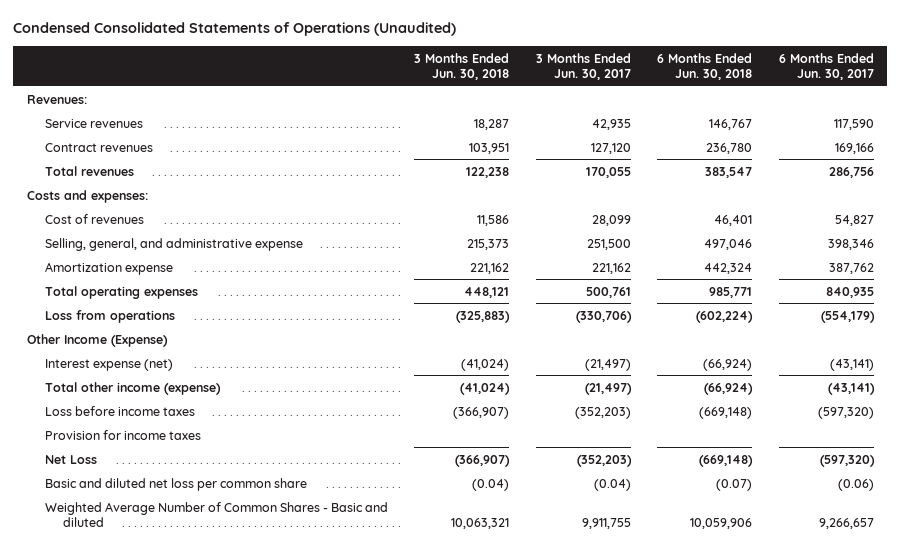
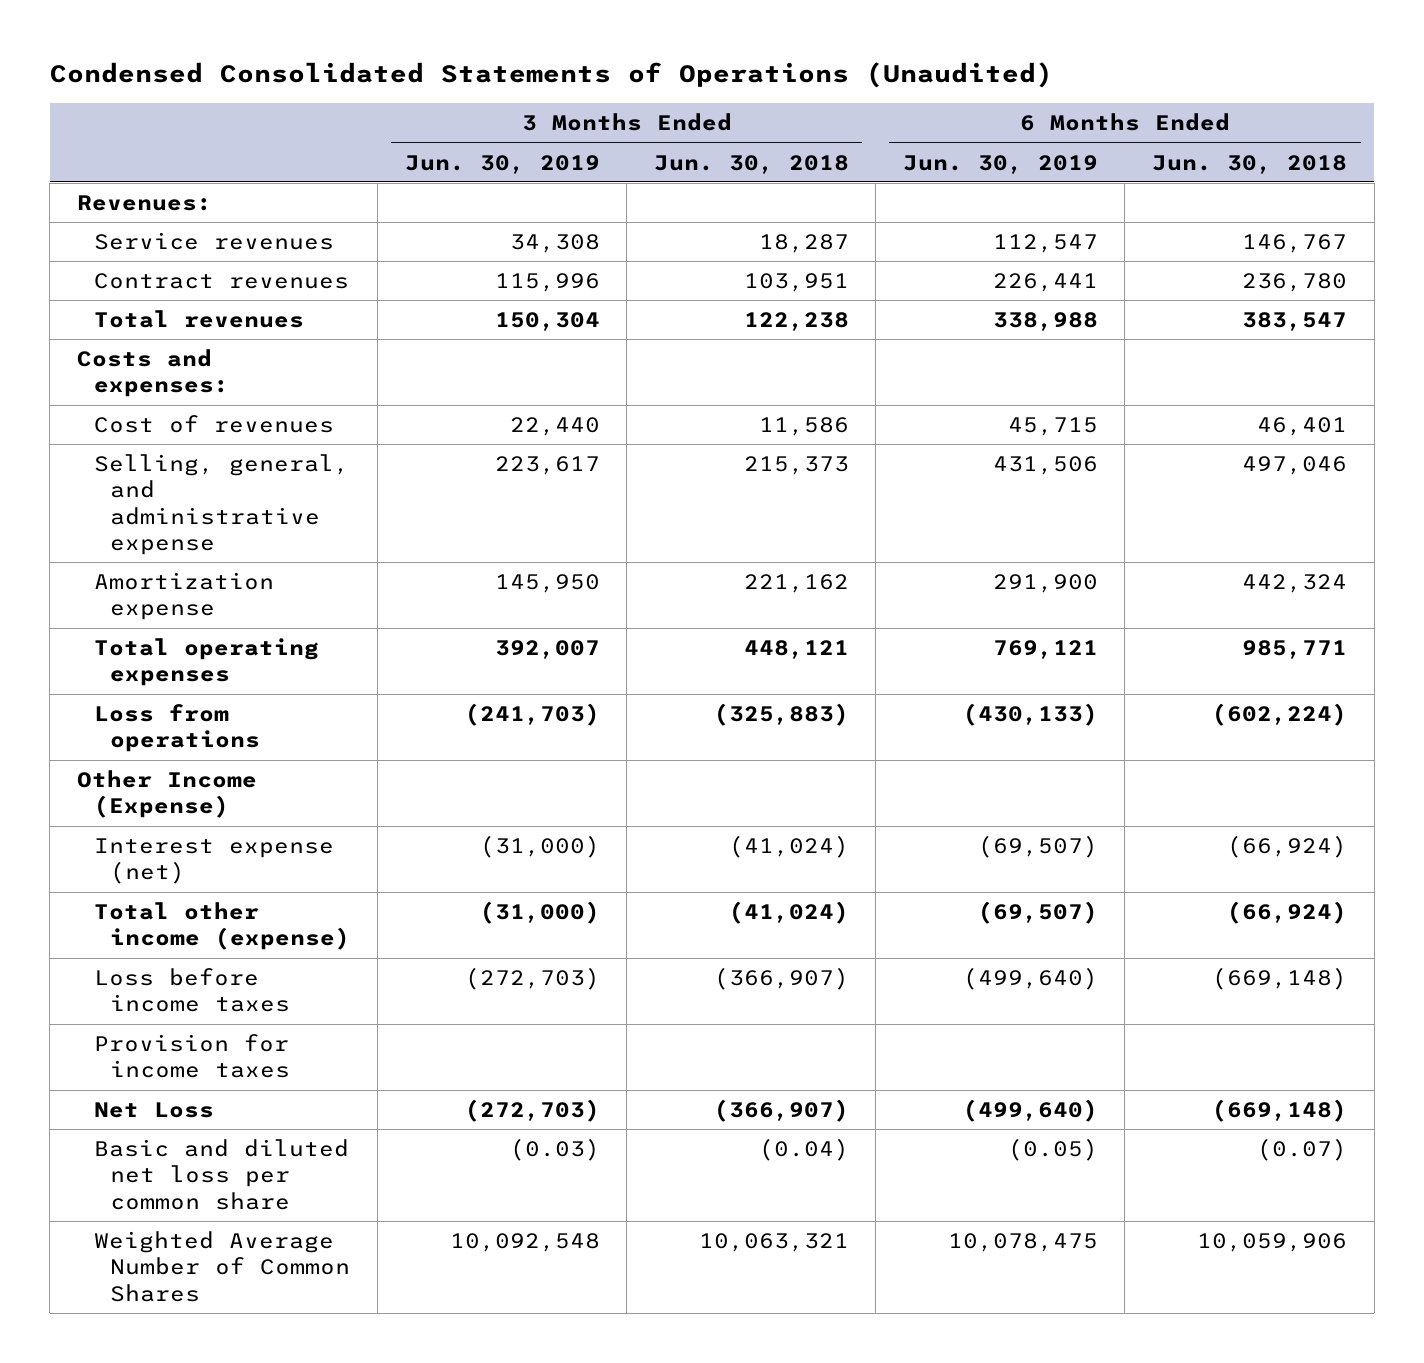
- | 3 Months Ended Jun. 30, 2018 | 3 Months Ended Jun. 30, 2017 | 6 Months Ended Jun. 30, 2018 | 6 Months Ended Jun. 30, 2017
+ | 3 Months Ended Jun. 30, 2019 | 3 Months Ended Jun. 30, 2018 | 6 Months Ended Jun. 30, 2019 | 6 Months Ended Jun. 30, 2018
- Weighted Average Number of Common Shares - Basic and diluted | 10,063,321 | 9,911,755 | 10,059,906 | 9,266,657
+ Weighted Average Number of Common Shares | 10,092,548 | 10,063,321 | 10,078,475 | 10,059,906

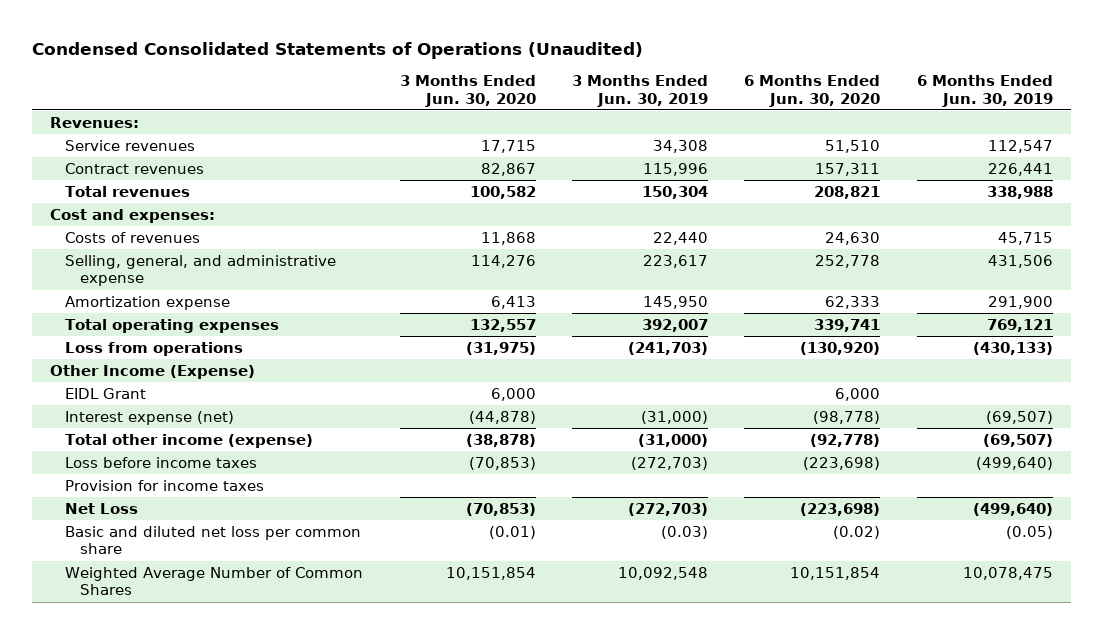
- | 3 Months Ended Jun. 30, 2019 | 3 Months Ended Jun. 30, 2018 | 6 Months Ended Jun. 30, 2019 | 6 Months Ended Jun. 30, 2018
+ | 3 Months Ended Jun. 30, 2020 | 3 Months Ended Jun. 30, 2019 | 6 Months Ended Jun. 30, 2020 | 6 Months Ended Jun. 30, 2019
- Costs and expenses:
- Cost of revenues | 22,440 | 11,586 | 45,715 | 46,401
+ Cost and expenses:
+ Costs of revenues | 11,868 | 22,440 | 24,630 | 45,715
+ EIDL Grant | 6,000 | | 6,000 |

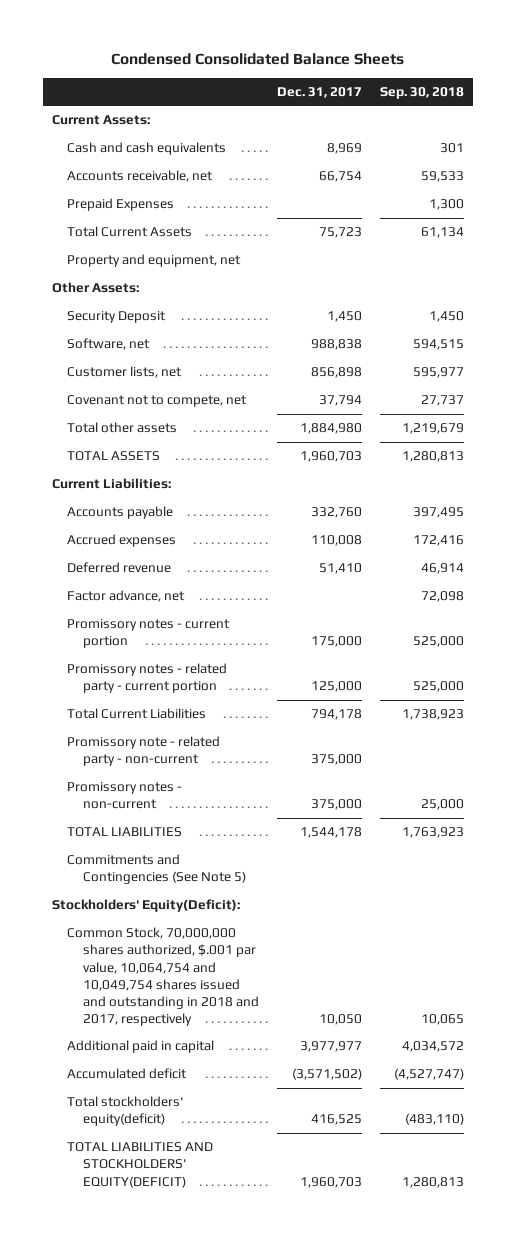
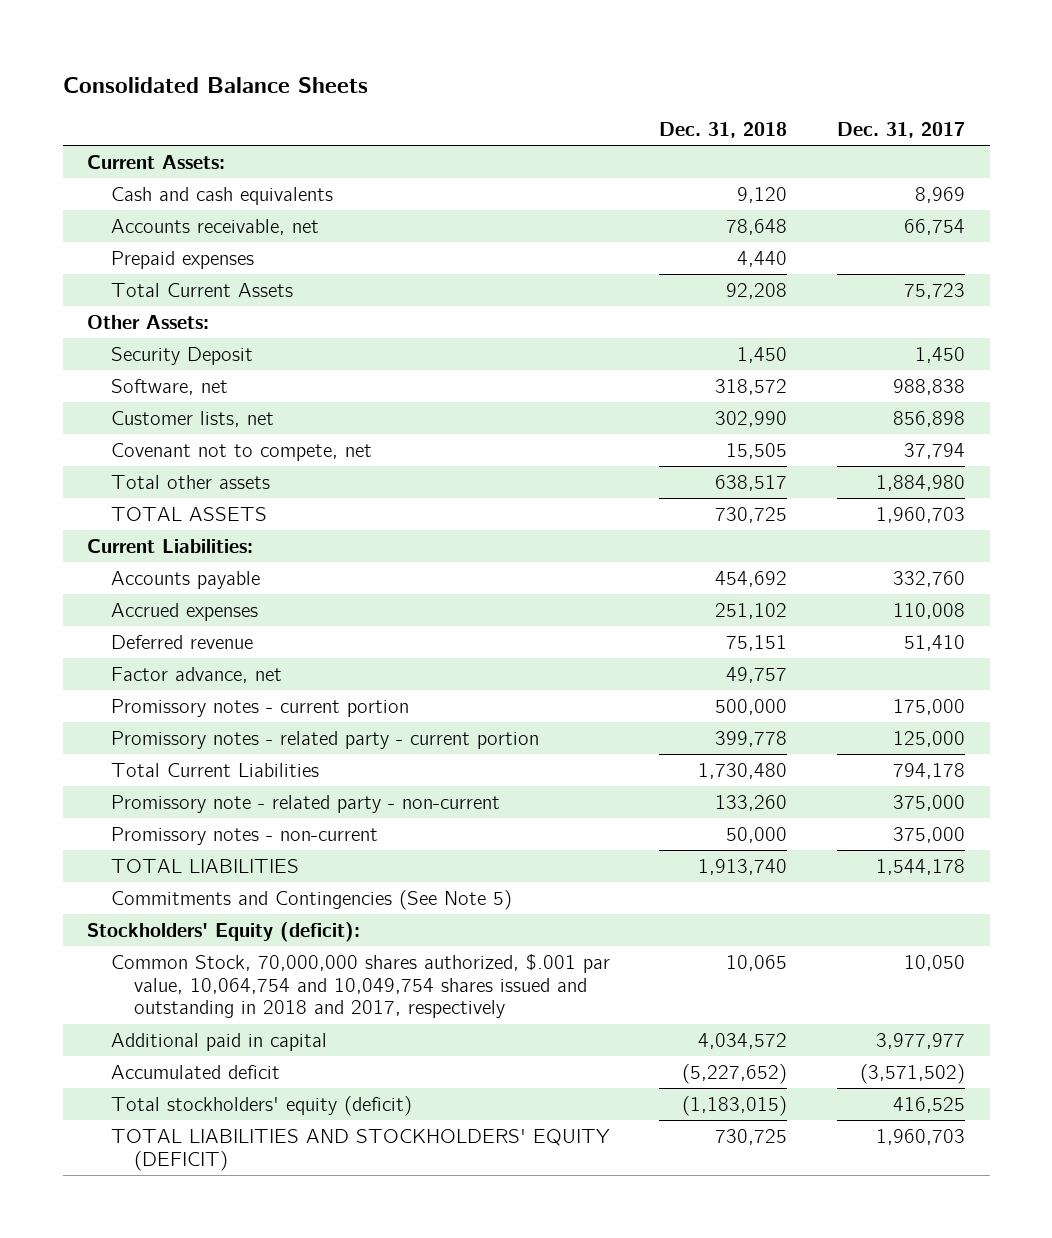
- Condensed Consolidated Balance Sheets
+ Consolidated Balance Sheets
- | Dec. 31, 2017 | Sep. 30, 2018
+ | Dec. 31, 2018 | Dec. 31, 2017
- Prepaid Expenses | | 1,300
+ Prepaid expenses | 4,440 |
- Property and equipment, net
- Stockholders' Equity(Deficit):
+ Stockholders' Equity (deficit):
- Total stockholders' equity(deficit) | 416,525 | (483,110)
- TOTAL LIABILITIES AND STOCKHOLDERS' EQUITY(DEFICIT) | 1,960,703 | 1,280,813
+ Total stockholders' equity (deficit) | (1,183,015) | 416,525
+ TOTAL LIABILITIES AND STOCKHOLDERS' EQUITY (DEFICIT) | 730,725 | 1,960,703

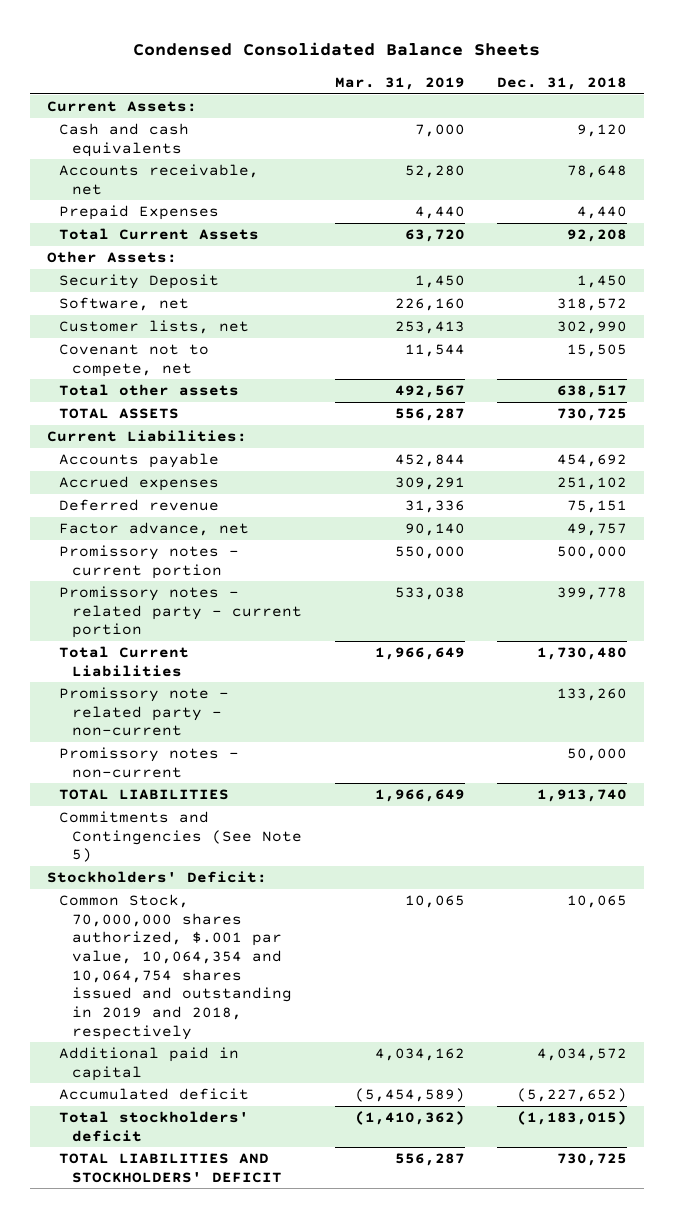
- Consolidated Balance Sheets
+ Condensed Consolidated Balance Sheets
- | Dec. 31, 2018 | Dec. 31, 2017
+ | Mar. 31, 2019 | Dec. 31, 2018
- Prepaid expenses | 4,440 |
+ Prepaid Expenses | 4,440 | 4,440
- Stockholders' Equity (deficit):
- Common Stock, 70,000,000 shares authorized, $.001 par value, 10,064,754 and 10,049,754 shares issued and outstanding in 2018 and 2017, respectively | 10,065 | 10,050
+ Stockholders' Deficit:
+ Common Stock, 70,000,000 shares authorized, $.001 par value, 10,064,354 and 10,064,754 shares issued and outstanding in 2019 and 2018, respectively | 10,065 | 10,065
- Total stockholders' equity (deficit) | (1,183,015) | 416,525
- TOTAL LIABILITIES AND STOCKHOLDERS' EQUITY (DEFICIT) | 730,725 | 1,960,703
+ Total stockholders' deficit | (1,410,362) | (1,183,015)
+ TOTAL LIABILITIES AND STOCKHOLDERS' DEFICIT | 556,287 | 730,725

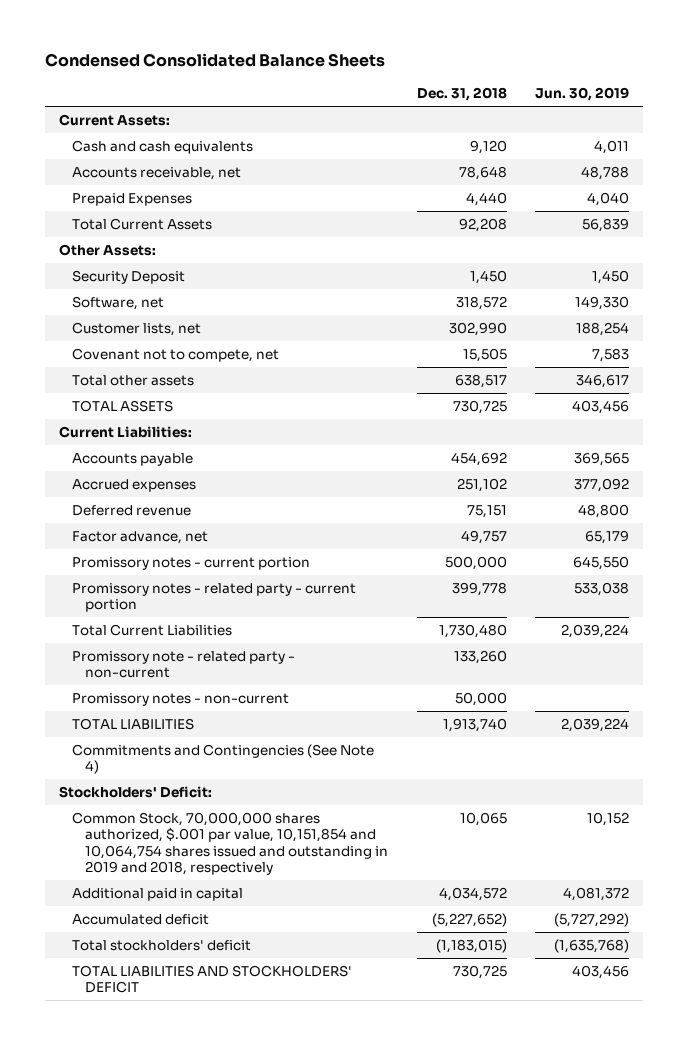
- | Mar. 31, 2019 | Dec. 31, 2018
+ | Dec. 31, 2018 | Jun. 30, 2019
- Commitments and Contingencies (See Note 5)
+ Commitments and Contingencies (See Note 4)
- Common Stock, 70,000,000 shares authorized, $.001 par value, 10,064,354 and 10,064,754 shares issued and outstanding in 2019 and 2018, respectively | 10,065 | 10,065
+ Common Stock, 70,000,000 shares authorized, $.001 par value, 10,151,854 and 10,064,754 shares issued and outstanding in 2019 and 2018, respectively | 10,065 | 10,152

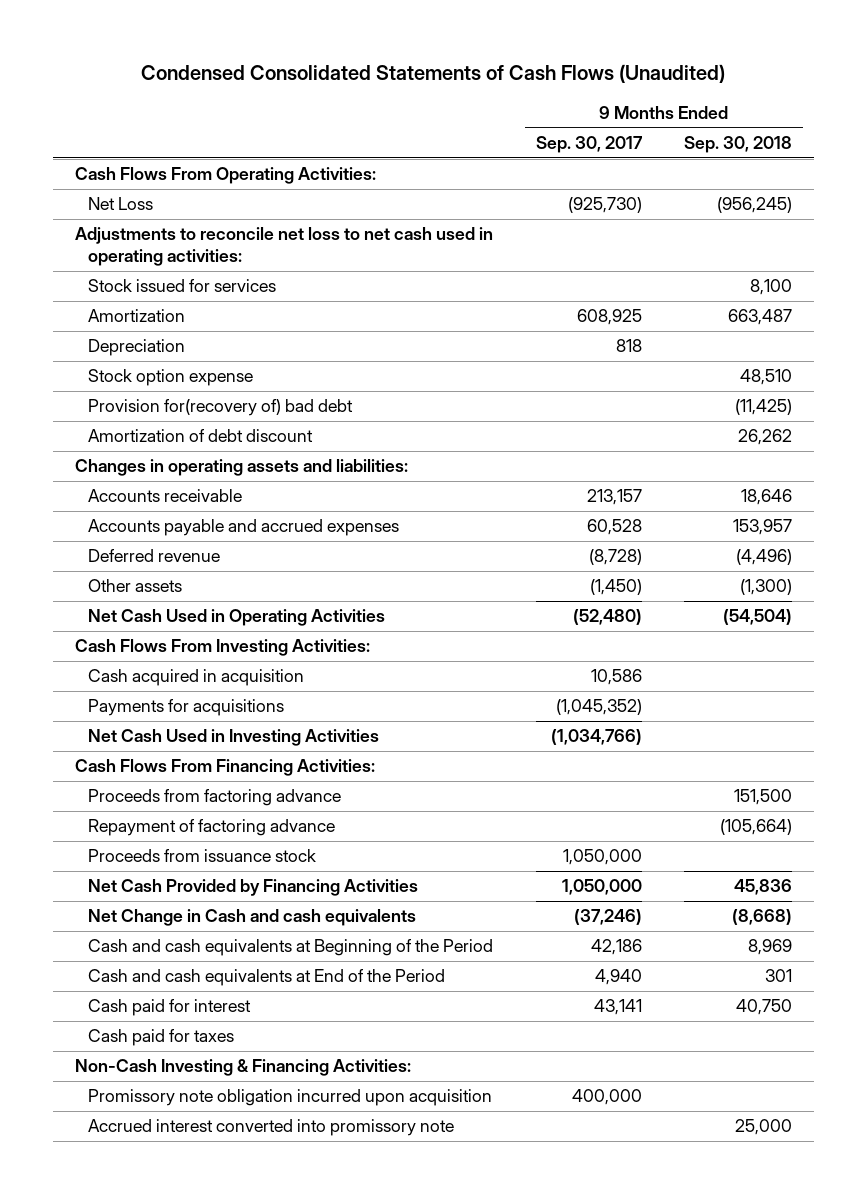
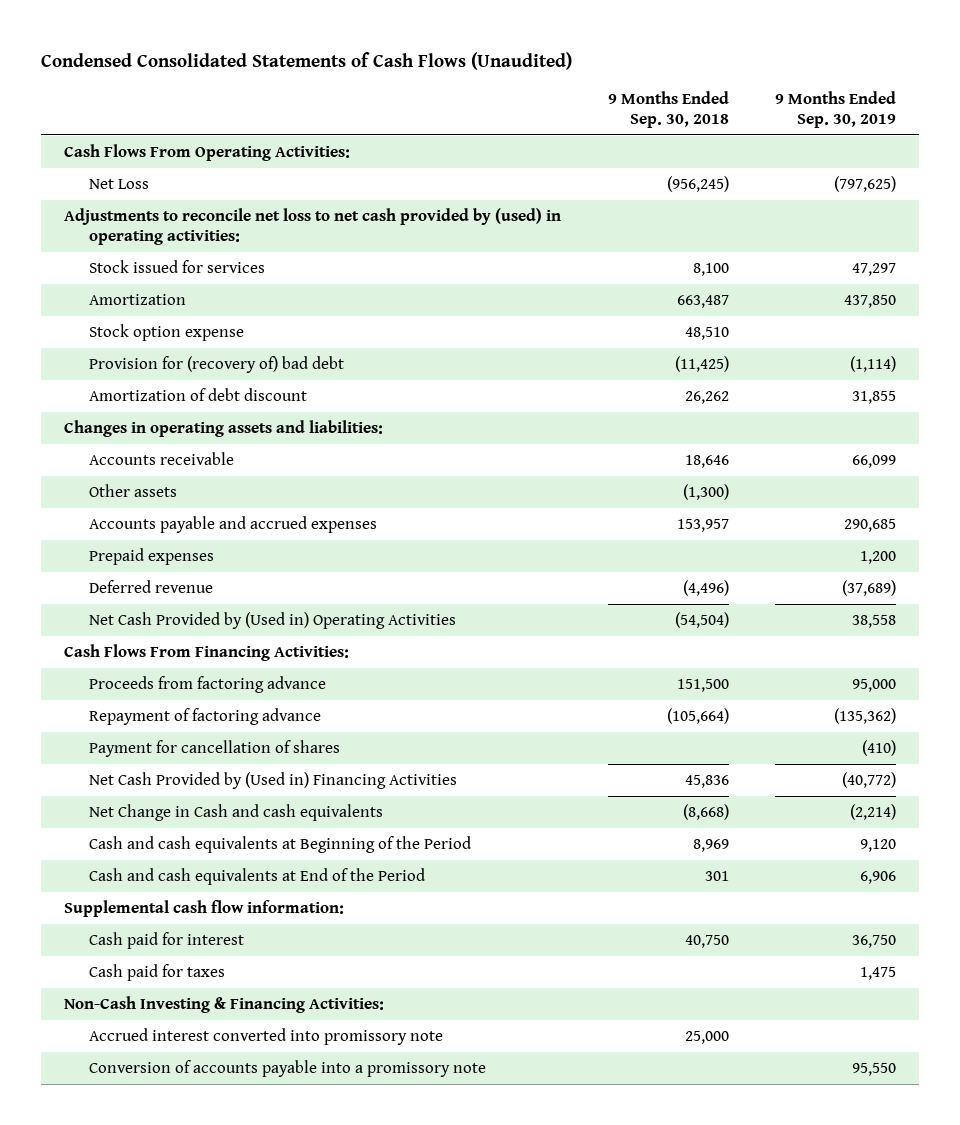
- | 9 Months Ended Sep. 30, 2017 | 9 Months Ended Sep. 30, 2018
+ | 9 Months Ended Sep. 30, 2018 | 9 Months Ended Sep. 30, 2019
- Adjustments to reconcile net loss to net cash used in operating activities:
+ Adjustments to reconcile net loss to net cash provided by (used) in operating activities:
- Depreciation | 818 |
- Provision for(recovery of) bad debt | | (11,425)
+ Provision for (recovery of) bad debt | (11,425) | (1,114)
moved up: Other assets | (1,300) |
+ Prepaid expenses | | 1,200
- Net Cash Used in Operating Activities | (52,480) | (54,504)
- Cash Flows From Investing Activities:
- Cash acquired in acquisition | 10,586 |
- Payments for acquisitions | (1,045,352) |
- Net Cash Used in Investing Activities | (1,034,766) |
+ Net Cash Provided by (Used in) Operating Activities | (54,504) | 38,558
- Proceeds from issuance stock | 1,050,000 |
- Net Cash Provided by Financing Activities | 1,050,000 | 45,836
+ Payment for cancellation of shares | | (410)
+ Net Cash Provided by (Used in) Financing Activities | 45,836 | (40,772)
+ Supplemental cash flow information:
- Promissory note obligation incurred upon acquisition | 400,000 |
+ Conversion of accounts payable into a promissory note | | 95,550

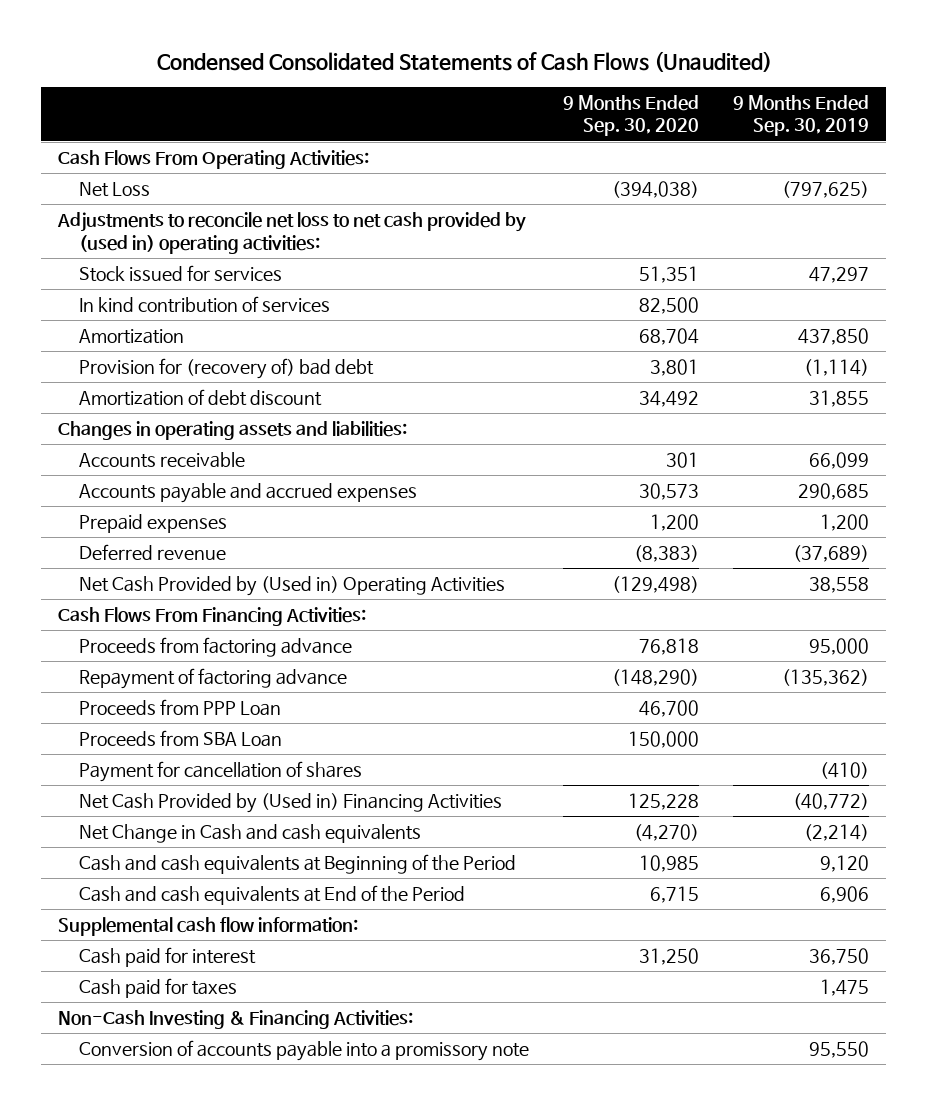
- | 9 Months Ended Sep. 30, 2018 | 9 Months Ended Sep. 30, 2019
+ | 9 Months Ended Sep. 30, 2020 | 9 Months Ended Sep. 30, 2019
- Adjustments to reconcile net loss to net cash provided by (used) in operating activities:
+ Adjustments to reconcile net loss to net cash provided by (used in) operating activities:
+ In kind contribution of services | 82,500 |
- Stock option expense | 48,510 |
- Other assets | (1,300) |
+ Proceeds from PPP Loan | 46,700 |
+ Proceeds from SBA Loan | 150,000 |
- Accrued interest converted into promissory note | 25,000 |

